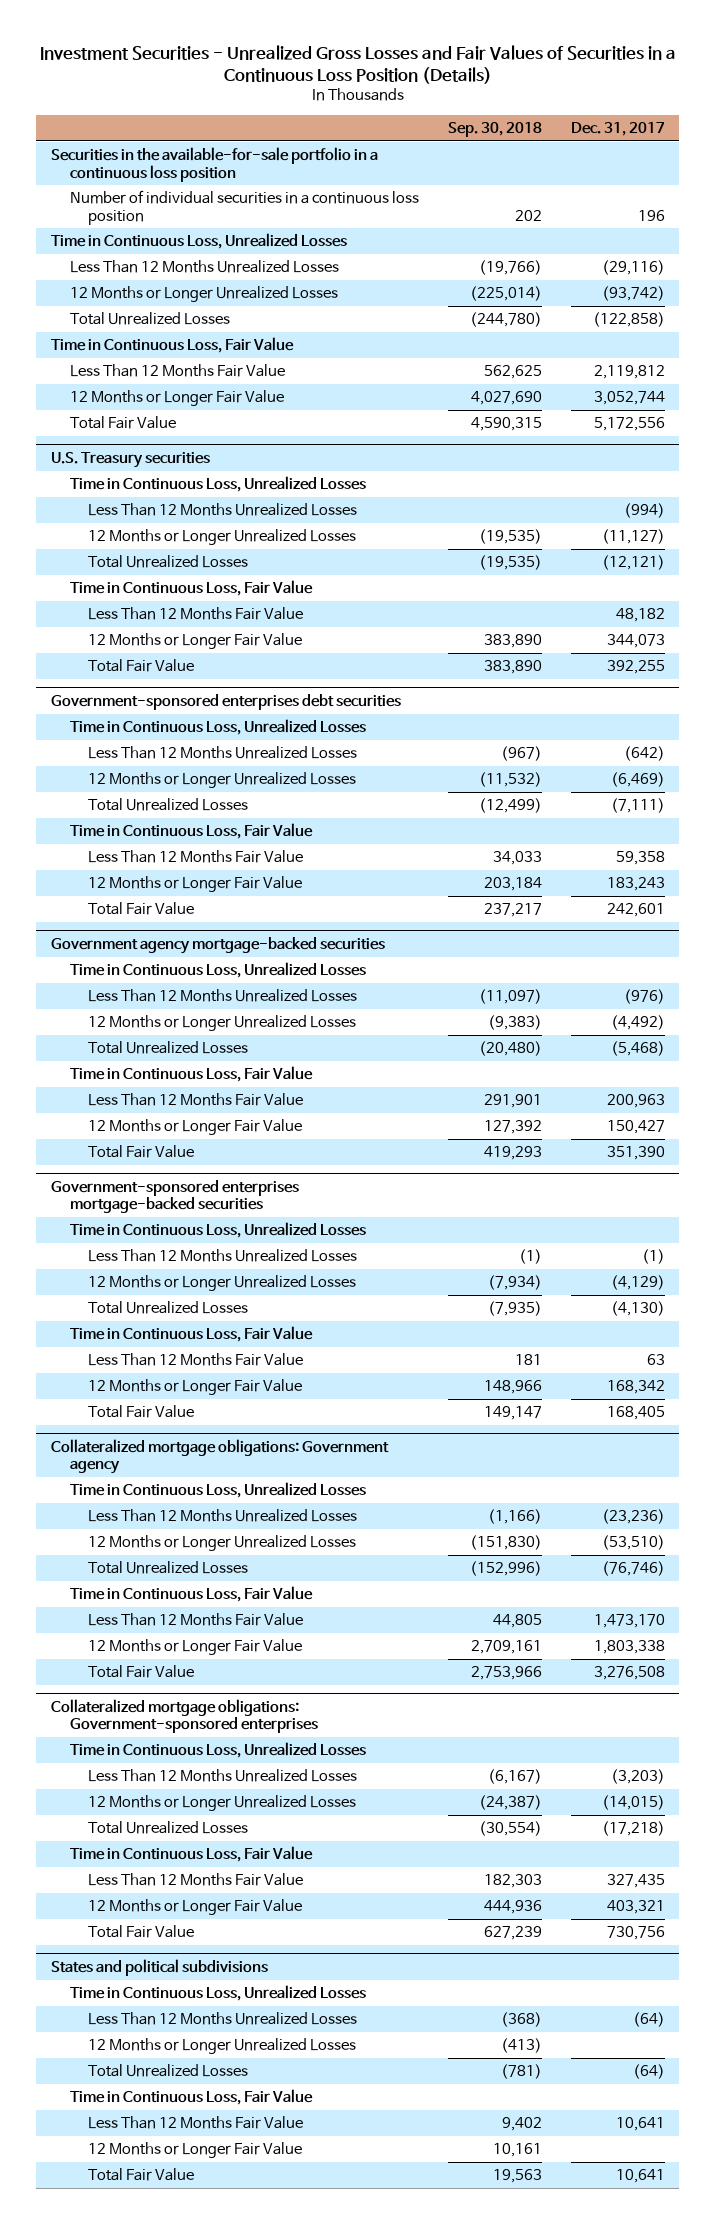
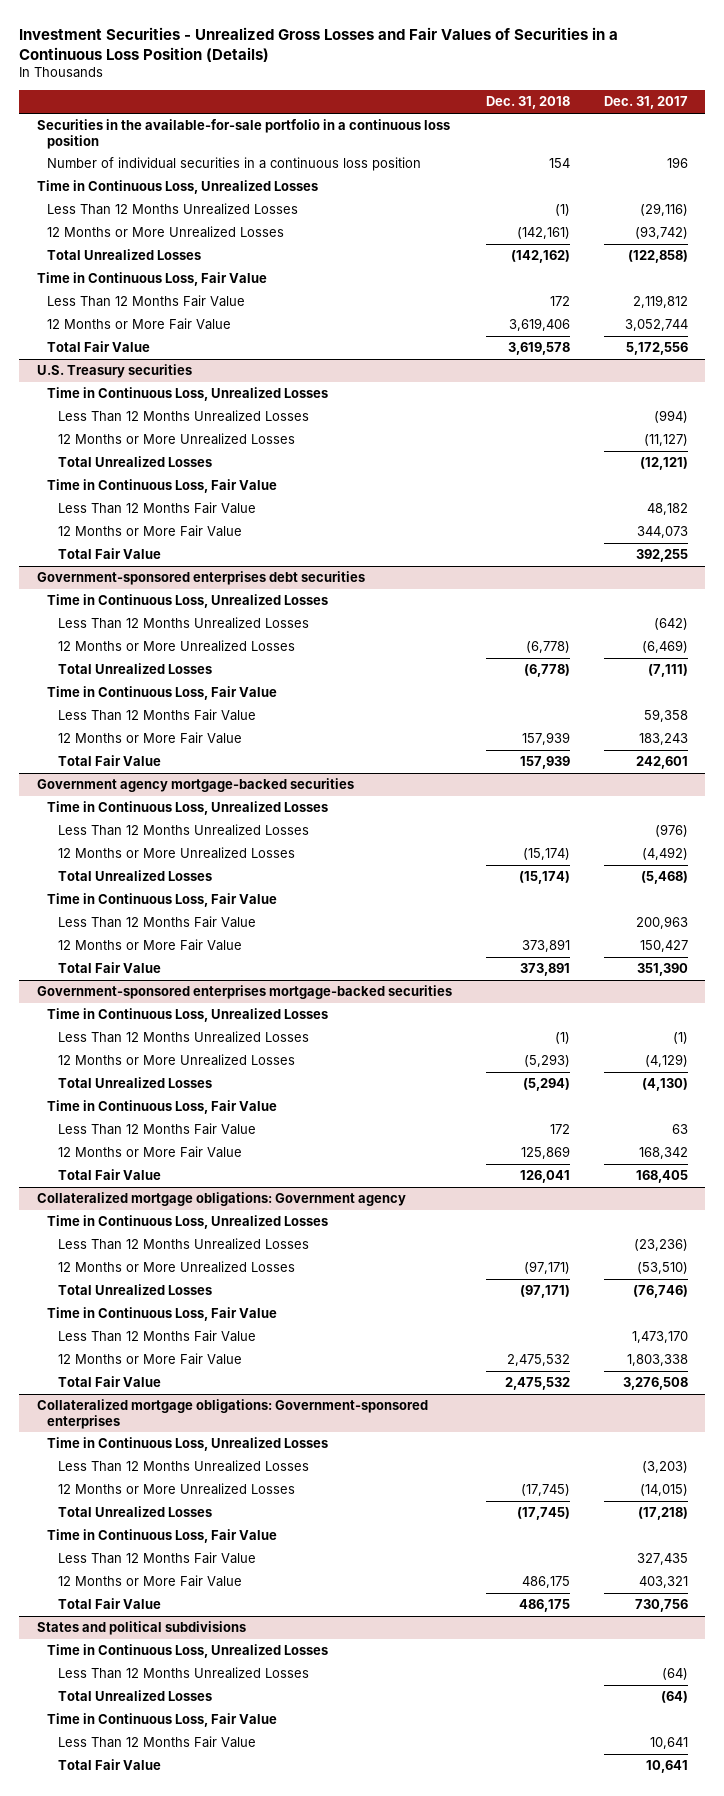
- | Sep. 30, 2018 | Dec. 31, 2017
+ | Dec. 31, 2018 | Dec. 31, 2017
- 12 Months or Longer Unrealized Losses | (225,014) | (93,742)
+ 12 Months or More Unrealized Losses | (142,161) | (93,742)
- 12 Months or Longer Fair Value | 4,027,690 | 3,052,744
+ 12 Months or More Fair Value | 3,619,406 | 3,052,744
@ U.S. Treasury securities
- 12 Months or Longer Unrealized Losses | (19,535) | (11,127)
+ 12 Months or More Unrealized Losses | | (11,127)
- 12 Months or Longer Fair Value | 383,890 | 344,073
+ 12 Months or More Fair Value | | 344,073
@ Government-sponsored enterprises debt securities
- 12 Months or Longer Unrealized Losses | (11,532) | (6,469)
+ 12 Months or More Unrealized Losses | (6,778) | (6,469)
- 12 Months or Longer Fair Value | 203,184 | 183,243
+ 12 Months or More Fair Value | 157,939 | 183,243
@ Government agency mortgage-backed securities
- 12 Months or Longer Unrealized Losses | (9,383) | (4,492)
+ 12 Months or More Unrealized Losses | (15,174) | (4,492)
- 12 Months or Longer Fair Value | 127,392 | 150,427
+ 12 Months or More Fair Value | 373,891 | 150,427
@ Government-sponsored enterprises mortgage-backed securities
- 12 Months or Longer Unrealized Losses | (7,934) | (4,129)
+ 12 Months or More Unrealized Losses | (5,293) | (4,129)
- 12 Months or Longer Fair Value | 148,966 | 168,342
+ 12 Months or More Fair Value | 125,869 | 168,342
@ Collateralized mortgage obligations: Government agency
- 12 Months or Longer Unrealized Losses | (151,830) | (53,510)
+ 12 Months or More Unrealized Losses | (97,171) | (53,510)
- 12 Months or Longer Fair Value | 2,709,161 | 1,803,338
+ 12 Months or More Fair Value | 2,475,532 | 1,803,338
@ Collateralized mortgage obligations: Government-sponsored enterprises
- 12 Months or Longer Unrealized Losses | (24,387) | (14,015)
+ 12 Months or More Unrealized Losses | (17,745) | (14,015)
- 12 Months or Longer Fair Value | 444,936 | 403,321
+ 12 Months or More Fair Value | 486,175 | 403,321
@ States and political subdivisions
- 12 Months or Longer Unrealized Losses | (413) |
- 12 Months or Longer Fair Value | 10,161 |

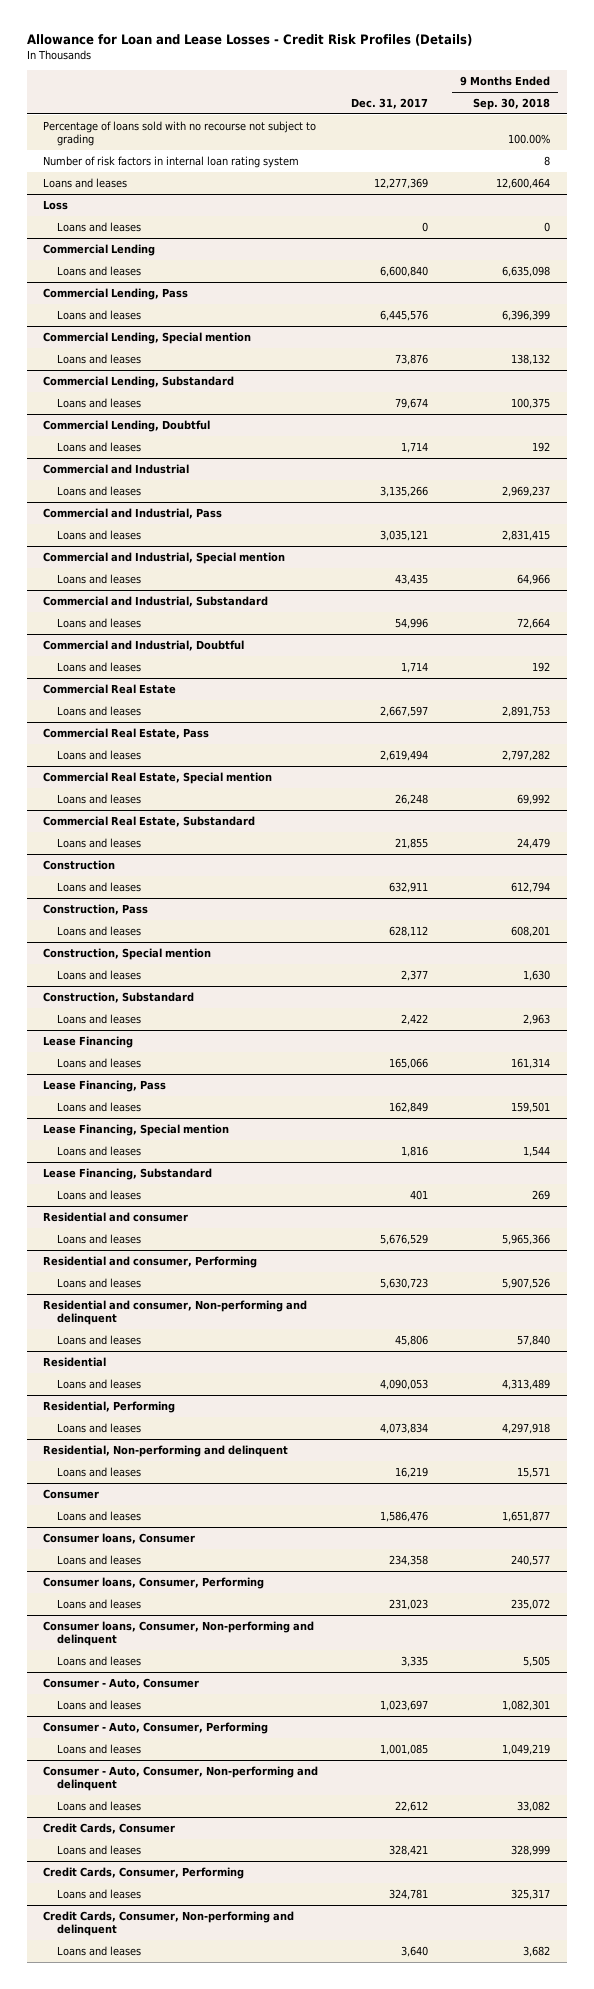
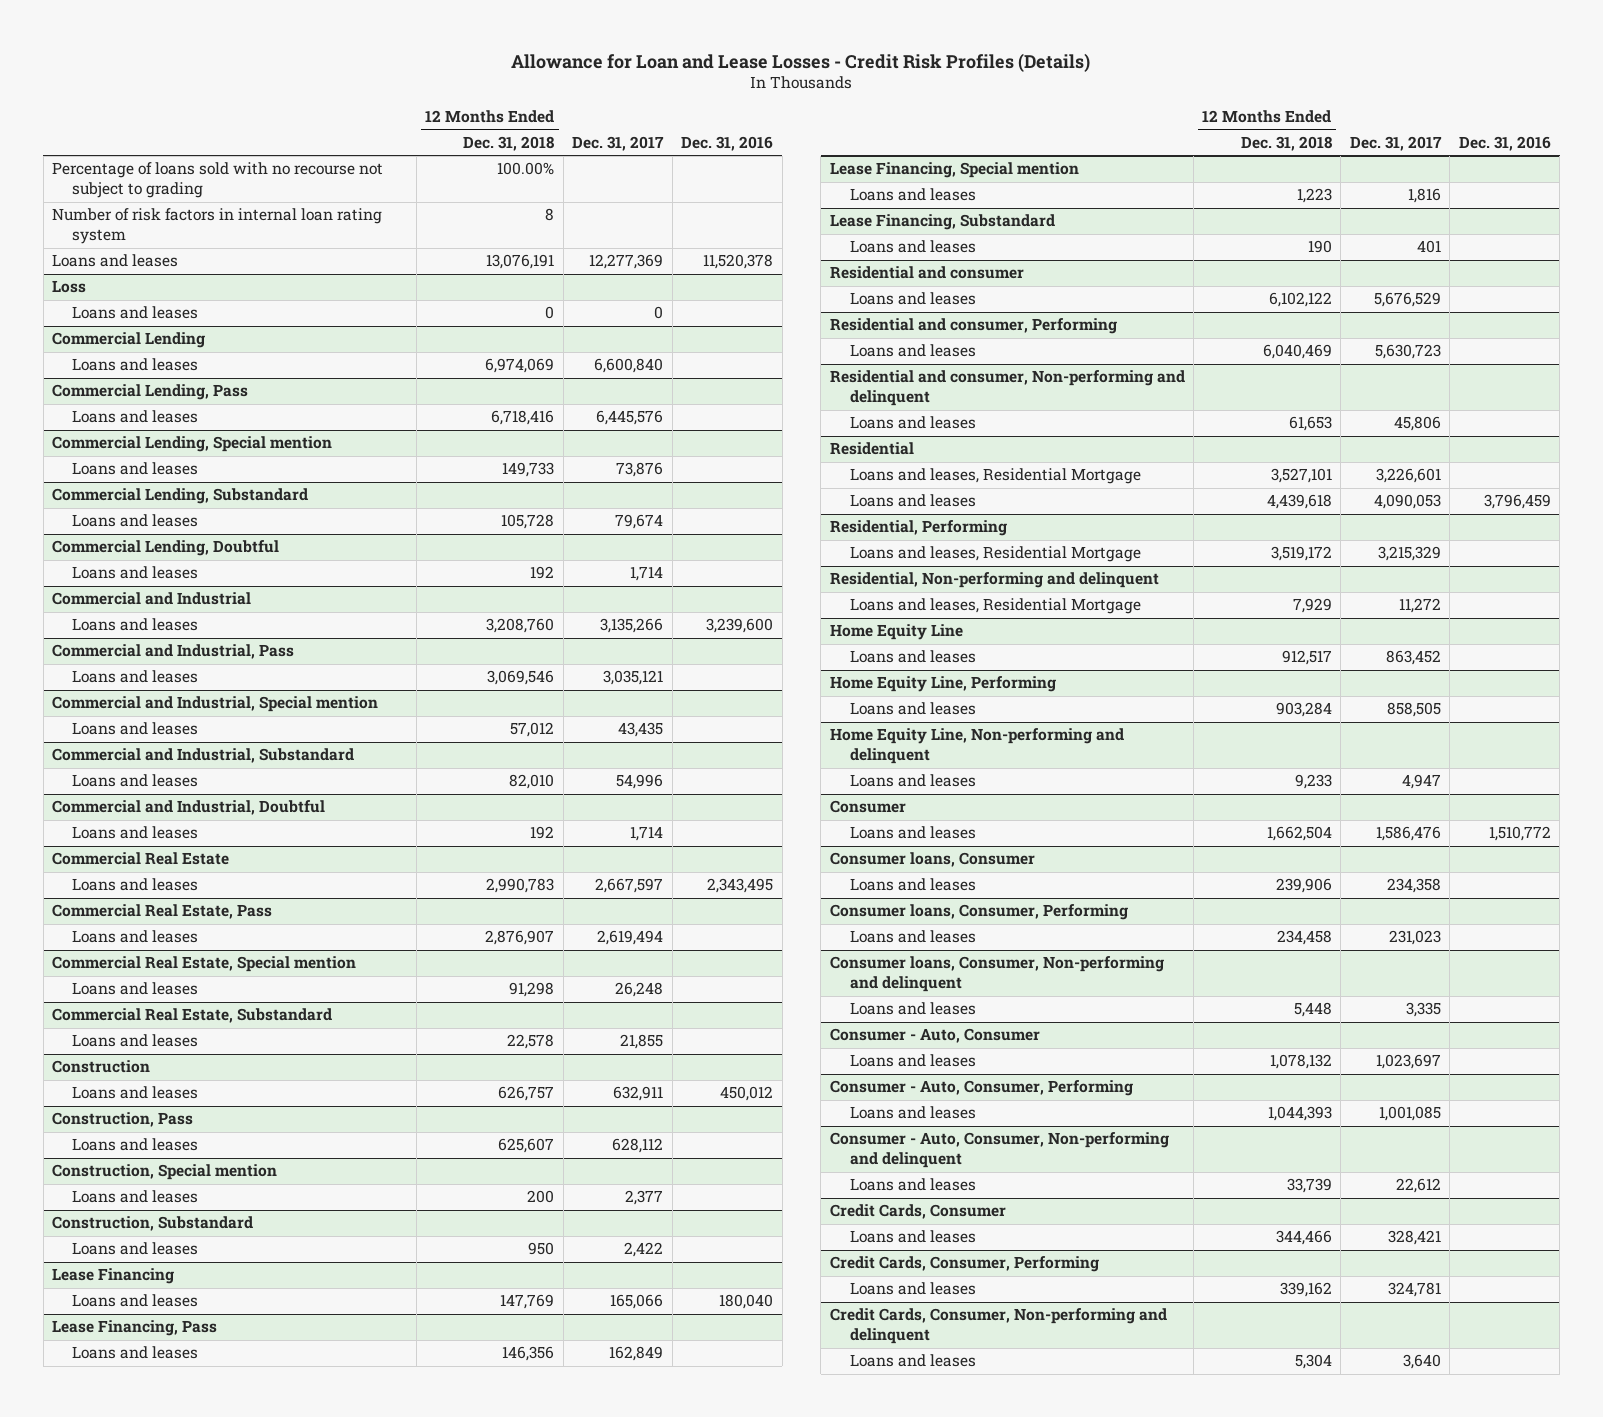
- | Dec. 31, 2017 | 9 Months Ended Sep. 30, 2018
+ | 12 Months Ended Dec. 31, 2018 | Dec. 31, 2017 | Dec. 31, 2016
@ Residential
+ Loans and leases, Residential Mortgage | 3,527,101 | 3,226,601 |
@ Residential, Performing
- Loans and leases | 4,073,834 | 4,297,918
+ Loans and leases, Residential Mortgage | 3,519,172 | 3,215,329 |
@ Residential, Non-performing and delinquent
- Loans and leases | 16,219 | 15,571
+ Loans and leases, Residential Mortgage | 7,929 | 11,272 |
+ Home Equity Line
+ Loans and leases | 912,517 | 863,452 |
+ Home Equity Line, Performing
+ Loans and leases | 903,284 | 858,505 |
+ Home Equity Line, Non-performing and delinquent
+ Loans and leases | 9,233 | 4,947 |

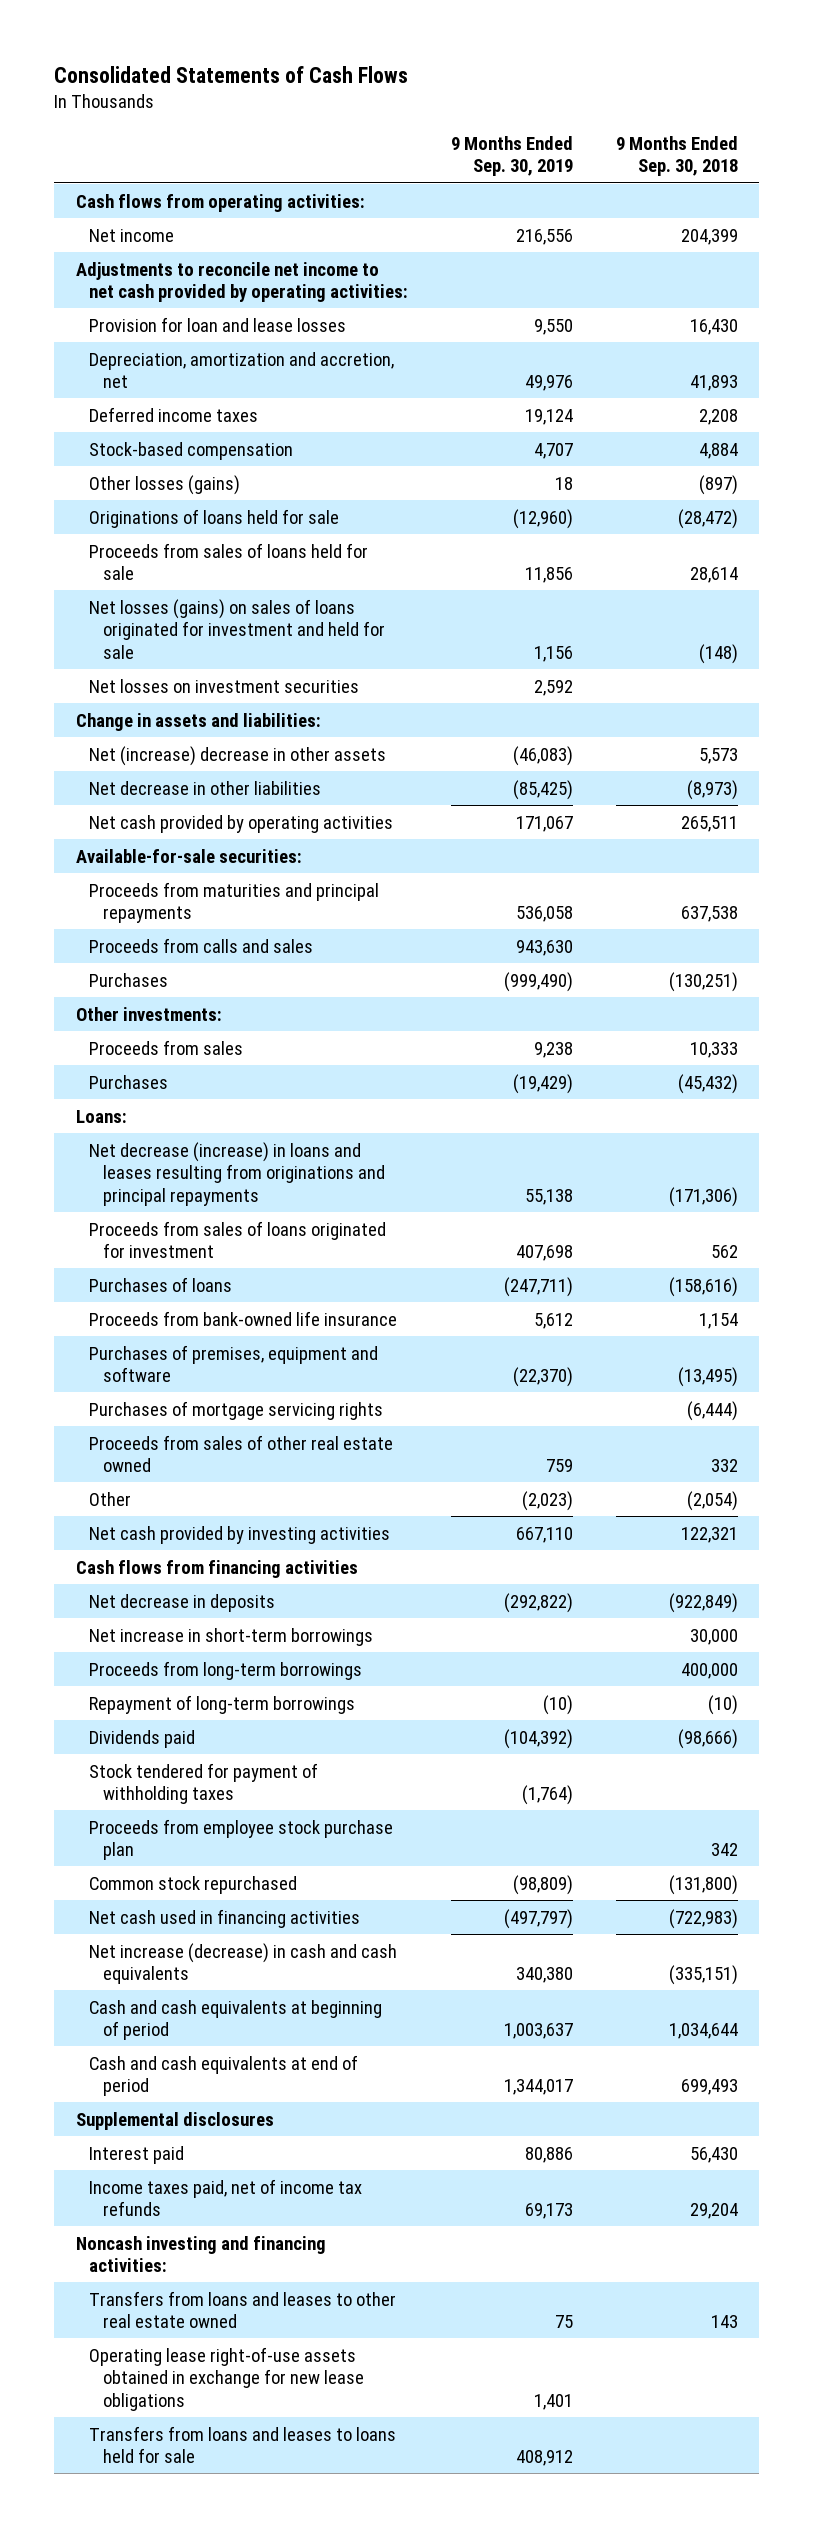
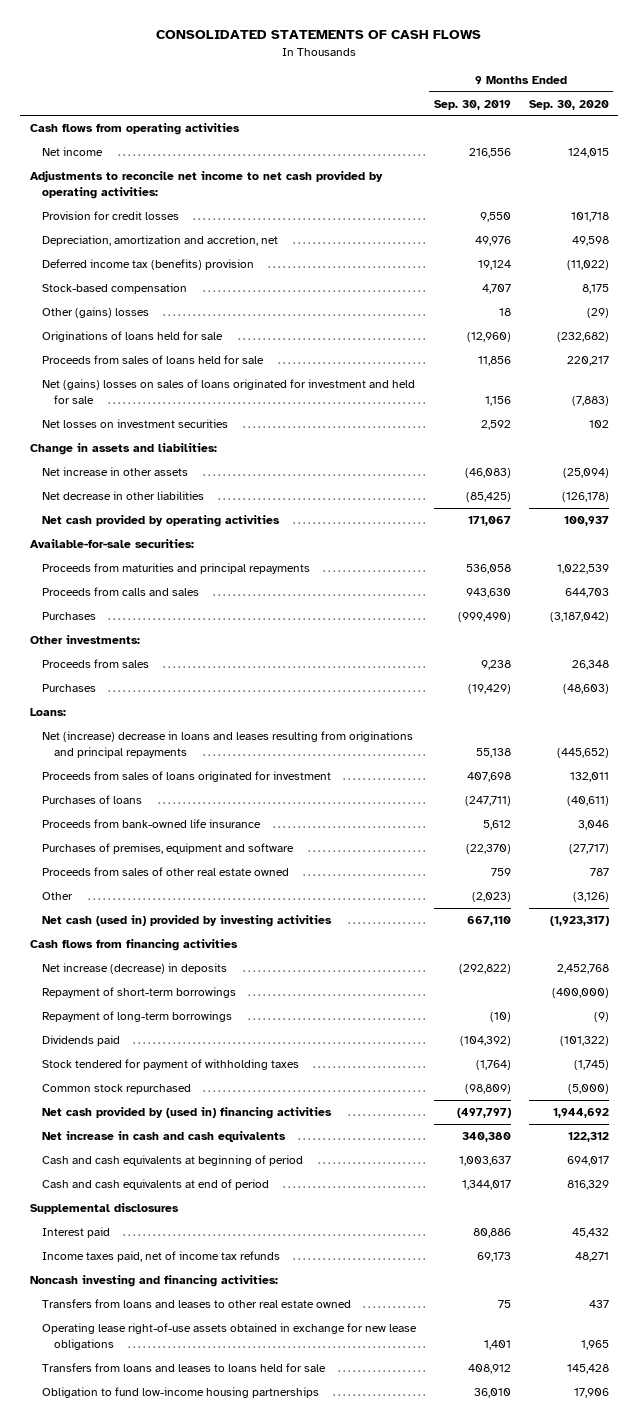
- Consolidated Statements of Cash Flows
+ CONSOLIDATED STATEMENTS OF CASH FLOWS
- | 9 Months Ended Sep. 30, 2019 | 9 Months Ended Sep. 30, 2018
+ | 9 Months Ended Sep. 30, 2019 | 9 Months Ended Sep. 30, 2020
- Cash flows from operating activities:
+ Cash flows from operating activities
- Provision for loan and lease losses | 9,550 | 16,430
+ Provision for credit losses | 9,550 | 101,718
- Deferred income taxes | 19,124 | 2,208
+ Deferred income tax (benefits) provision | 19,124 | (11,022)
- Other losses (gains) | 18 | (897)
+ Other (gains) losses | 18 | (29)
- Net losses (gains) on sales of loans originated for investment and held for sale | 1,156 | (148)
+ Net (gains) losses on sales of loans originated for investment and held for sale | 1,156 | (7,883)
- Net (increase) decrease in other assets | (46,083) | 5,573
+ Net increase in other assets | (46,083) | (25,094)
- Net decrease (increase) in loans and leases resulting from originations and principal repayments | 55,138 | (171,306)
+ Net (increase) decrease in loans and leases resulting from originations and principal repayments | 55,138 | (445,652)
- Purchases of mortgage servicing rights | | (6,444)
- Net cash provided by investing activities | 667,110 | 122,321
+ Net cash (used in) provided by investing activities | 667,110 | (1,923,317)
- Net decrease in deposits | (292,822) | (922,849)
- Net increase in short-term borrowings | | 30,000
- Proceeds from long-term borrowings | | 400,000
+ Net increase (decrease) in deposits | (292,822) | 2,452,768
+ Repayment of short-term borrowings | | (400,000)
- Proceeds from employee stock purchase plan | | 342
- Net cash used in financing activities | (497,797) | (722,983)
- Net increase (decrease) in cash and cash equivalents | 340,380 | (335,151)
+ Net cash provided by (used in) financing activities | (497,797) | 1,944,692
+ Net increase in cash and cash equivalents | 340,380 | 122,312
+ Obligation to fund low-income housing partnerships | 36,010 | 17,906

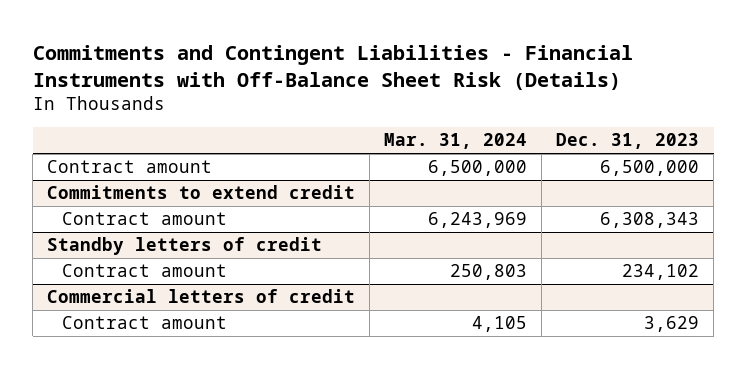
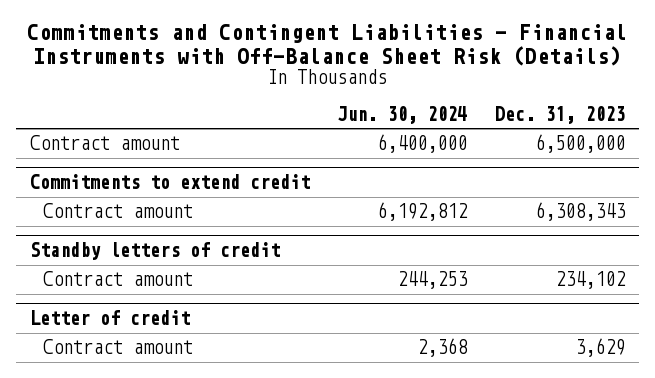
- | Mar. 31, 2024 | Dec. 31, 2023
+ | Jun. 30, 2024 | Dec. 31, 2023
- Commercial letters of credit
+ Letter of credit

